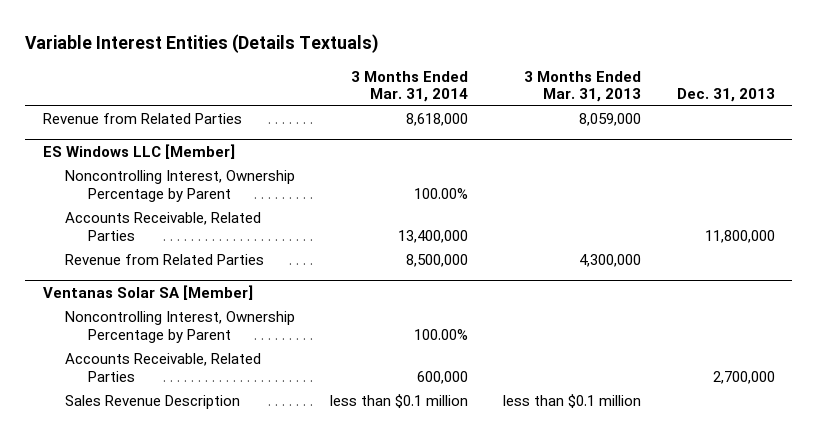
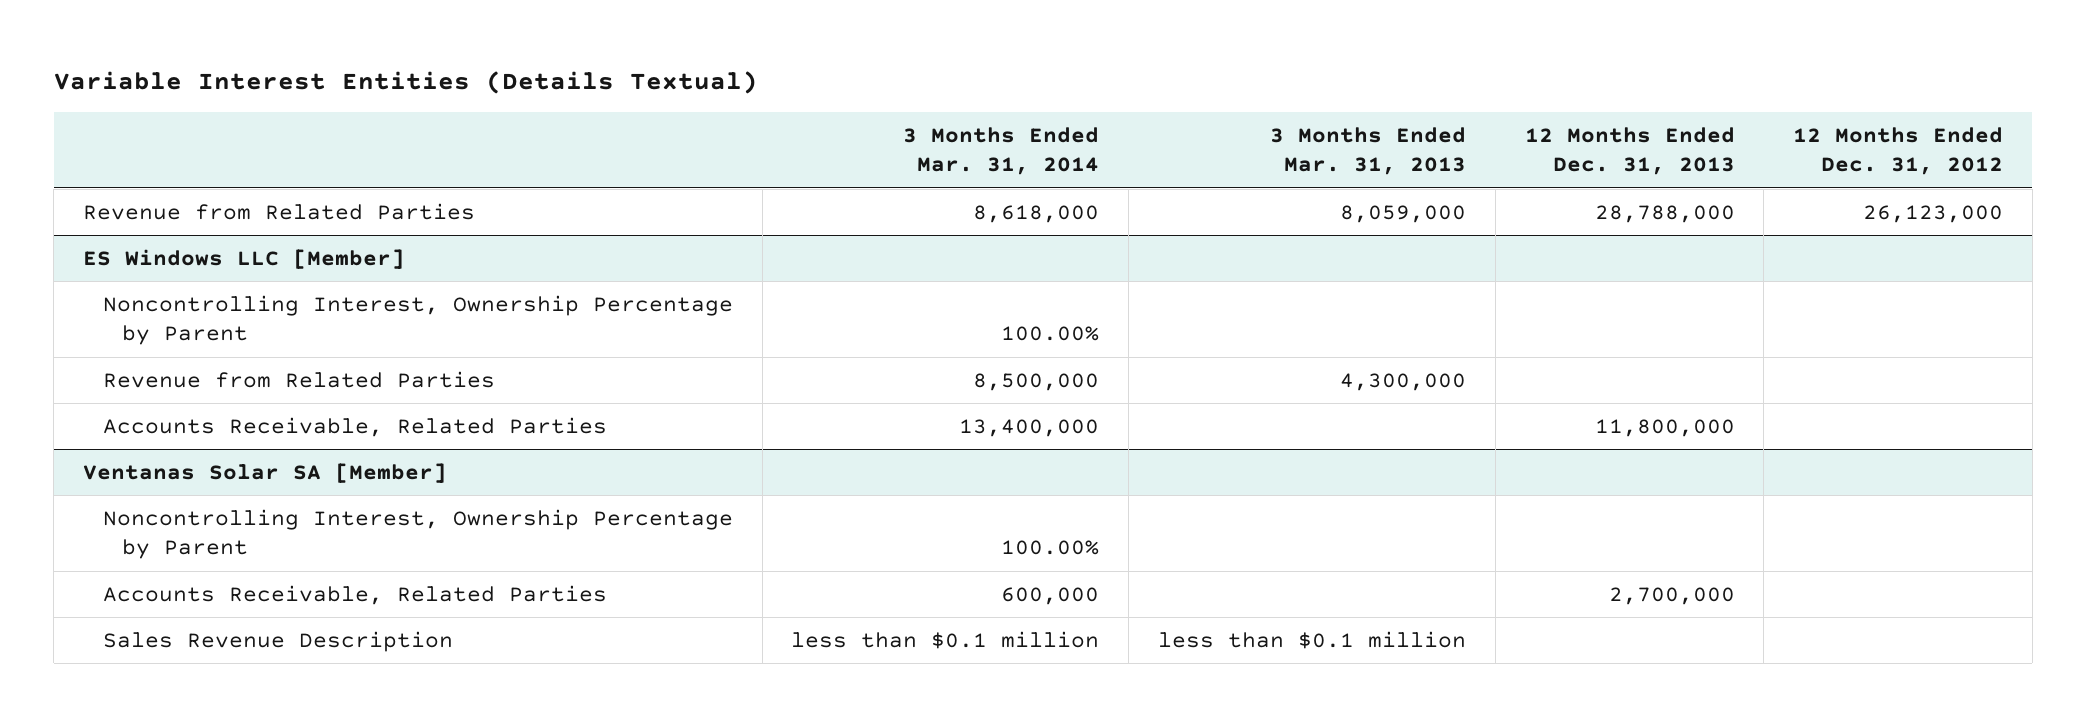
- Variable Interest Entities (Details Textuals)
+ Variable Interest Entities (Details Textual)
- | 3 Months Ended Mar. 31, 2014 | 3 Months Ended Mar. 31, 2013 | Dec. 31, 2013
+ | 3 Months Ended Mar. 31, 2014 | 3 Months Ended Mar. 31, 2013 | 12 Months Ended Dec. 31, 2013 | 12 Months Ended Dec. 31, 2012
@ ES Windows LLC [Member]
moved down: Accounts Receivable, Related Parties | 13,400,000 | | 11,800,000 |

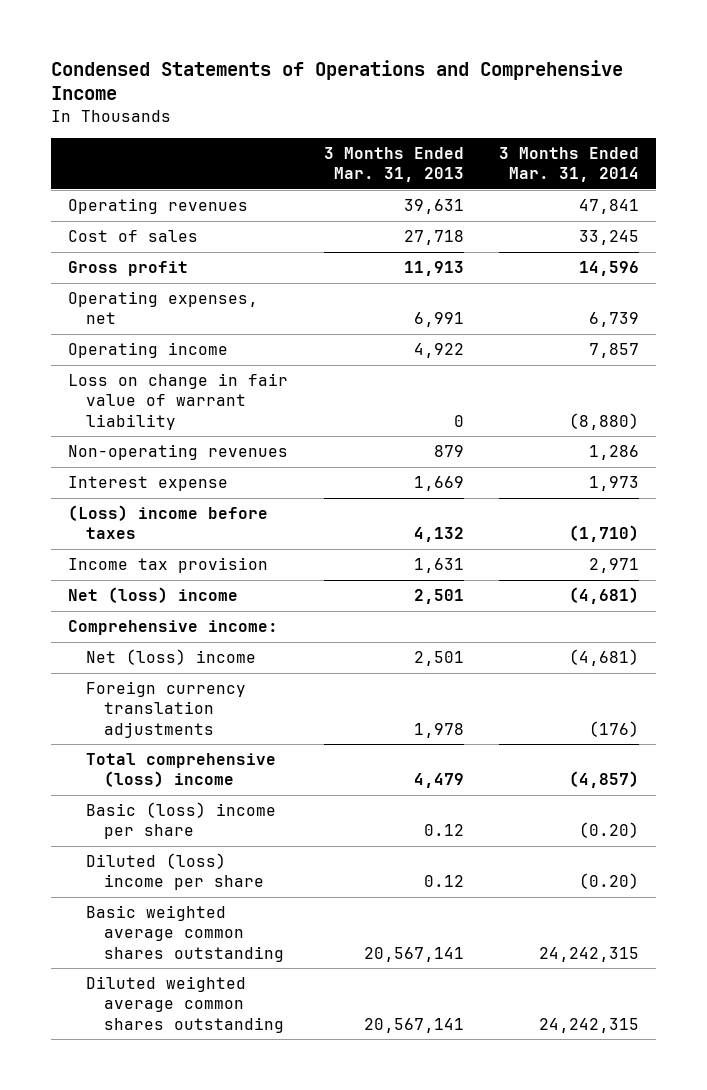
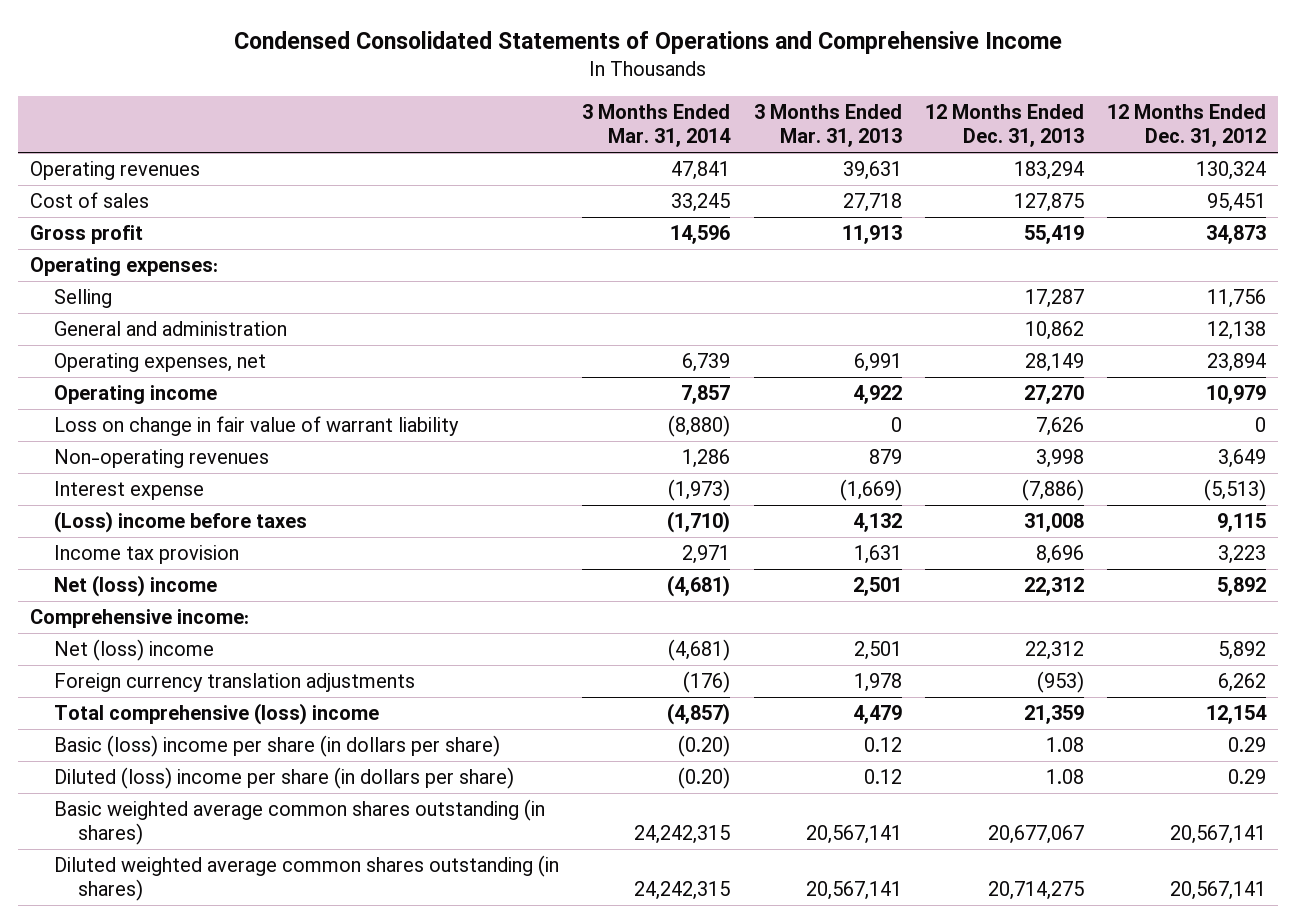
- Condensed Statements of Operations and Comprehensive Income
+ Condensed Consolidated Statements of Operations and Comprehensive Income
- | 3 Months Ended Mar. 31, 2013 | 3 Months Ended Mar. 31, 2014
+ | 3 Months Ended Mar. 31, 2014 | 3 Months Ended Mar. 31, 2013 | 12 Months Ended Dec. 31, 2013 | 12 Months Ended Dec. 31, 2012
+ Operating expenses:
+ Selling | | | 17,287 | 11,756
+ General and administration | | | 10,862 | 12,138
- Interest expense | 1,669 | 1,973
+ Interest expense | (1,973) | (1,669) | (7,886) | (5,513)
- Basic (loss) income per share | 0.12 | (0.20)
- Diluted (loss) income per share | 0.12 | (0.20)
- Basic weighted average common shares outstanding | 20,567,141 | 24,242,315
- Diluted weighted average common shares outstanding | 20,567,141 | 24,242,315
+ Basic (loss) income per share (in dollars per share) | (0.20) | 0.12 | 1.08 | 0.29
+ Diluted (loss) income per share (in dollars per share) | (0.20) | 0.12 | 1.08 | 0.29
+ Basic weighted average common shares outstanding (in shares) | 24,242,315 | 20,567,141 | 20,677,067 | 20,567,141
+ Diluted weighted average common shares outstanding (in shares) | 24,242,315 | 20,567,141 | 20,714,275 | 20,567,141

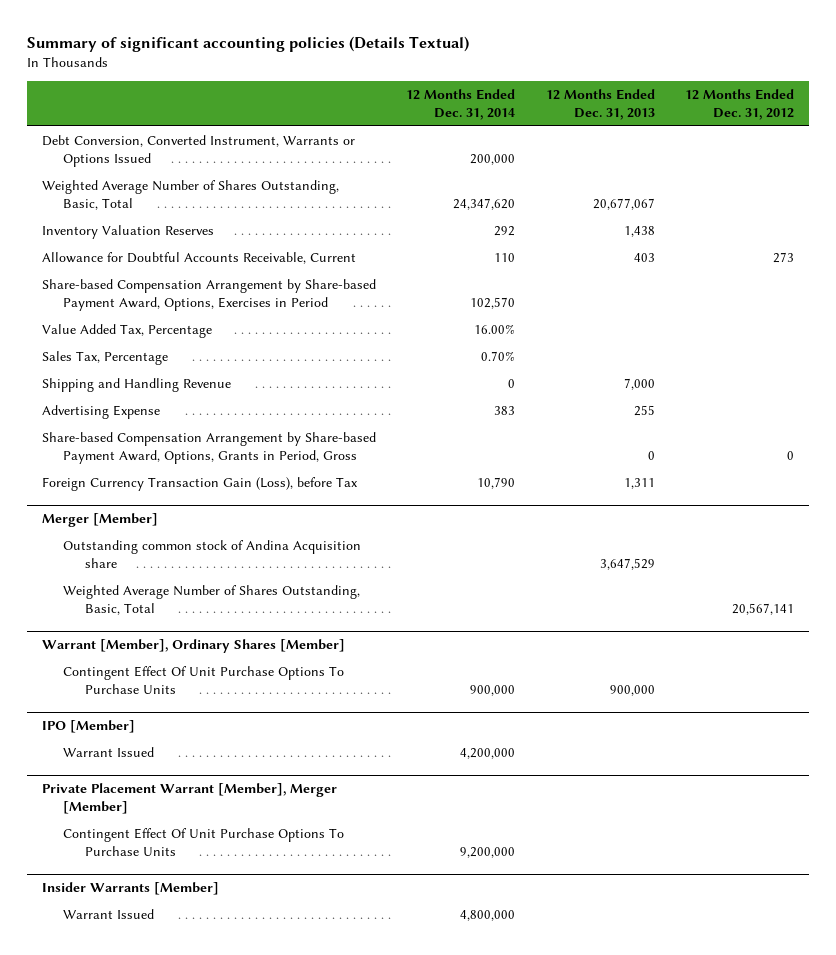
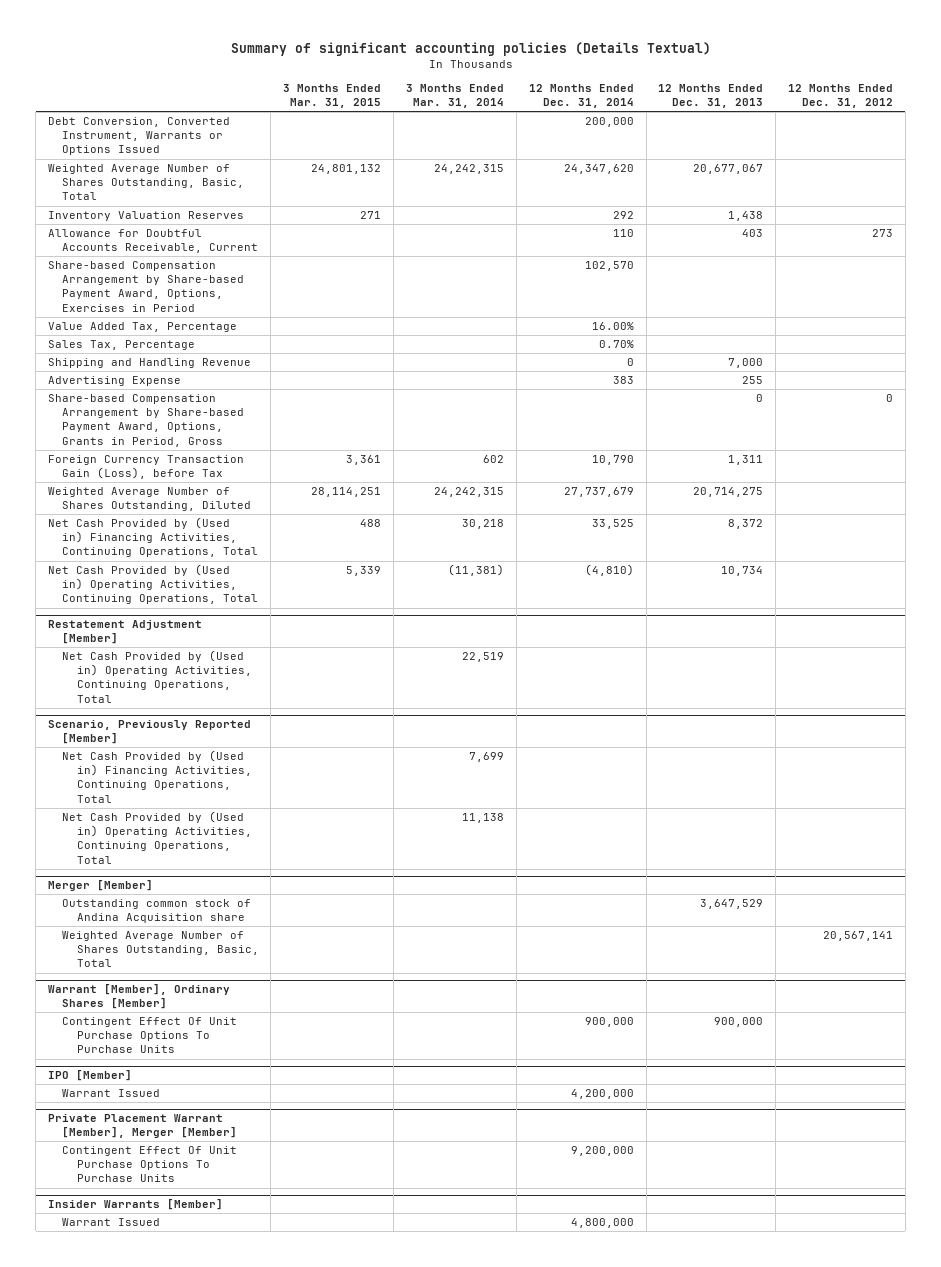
- | 12 Months Ended Dec. 31, 2014 | 12 Months Ended Dec. 31, 2013 | 12 Months Ended Dec. 31, 2012
+ | 3 Months Ended Mar. 31, 2015 | 3 Months Ended Mar. 31, 2014 | 12 Months Ended Dec. 31, 2014 | 12 Months Ended Dec. 31, 2013 | 12 Months Ended Dec. 31, 2012
+ Weighted Average Number of Shares Outstanding, Diluted | 28,114,251 | 24,242,315 | 27,737,679 | 20,714,275 |
+ Net Cash Provided by (Used in) Financing Activities, Continuing Operations, Total | 488 | 30,218 | 33,525 | 8,372 |
+ Net Cash Provided by (Used in) Operating Activities, Continuing Operations, Total | 5,339 | (11,381) | (4,810) | 10,734 |
+ Restatement Adjustment [Member]
+ Net Cash Provided by (Used in) Operating Activities, Continuing Operations, Total | | 22,519 | | |
+ Scenario, Previously Reported [Member]
+ Net Cash Provided by (Used in) Financing Activities, Continuing Operations, Total | | 7,699 | | |
+ Net Cash Provided by (Used in) Operating Activities, Continuing Operations, Total | | 11,138 | | |

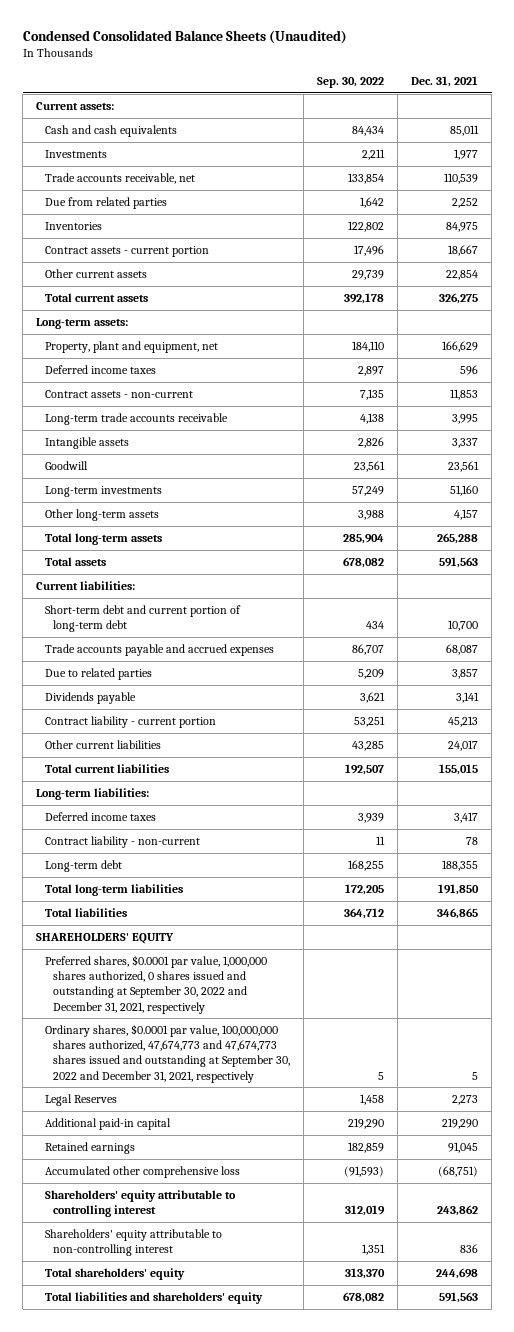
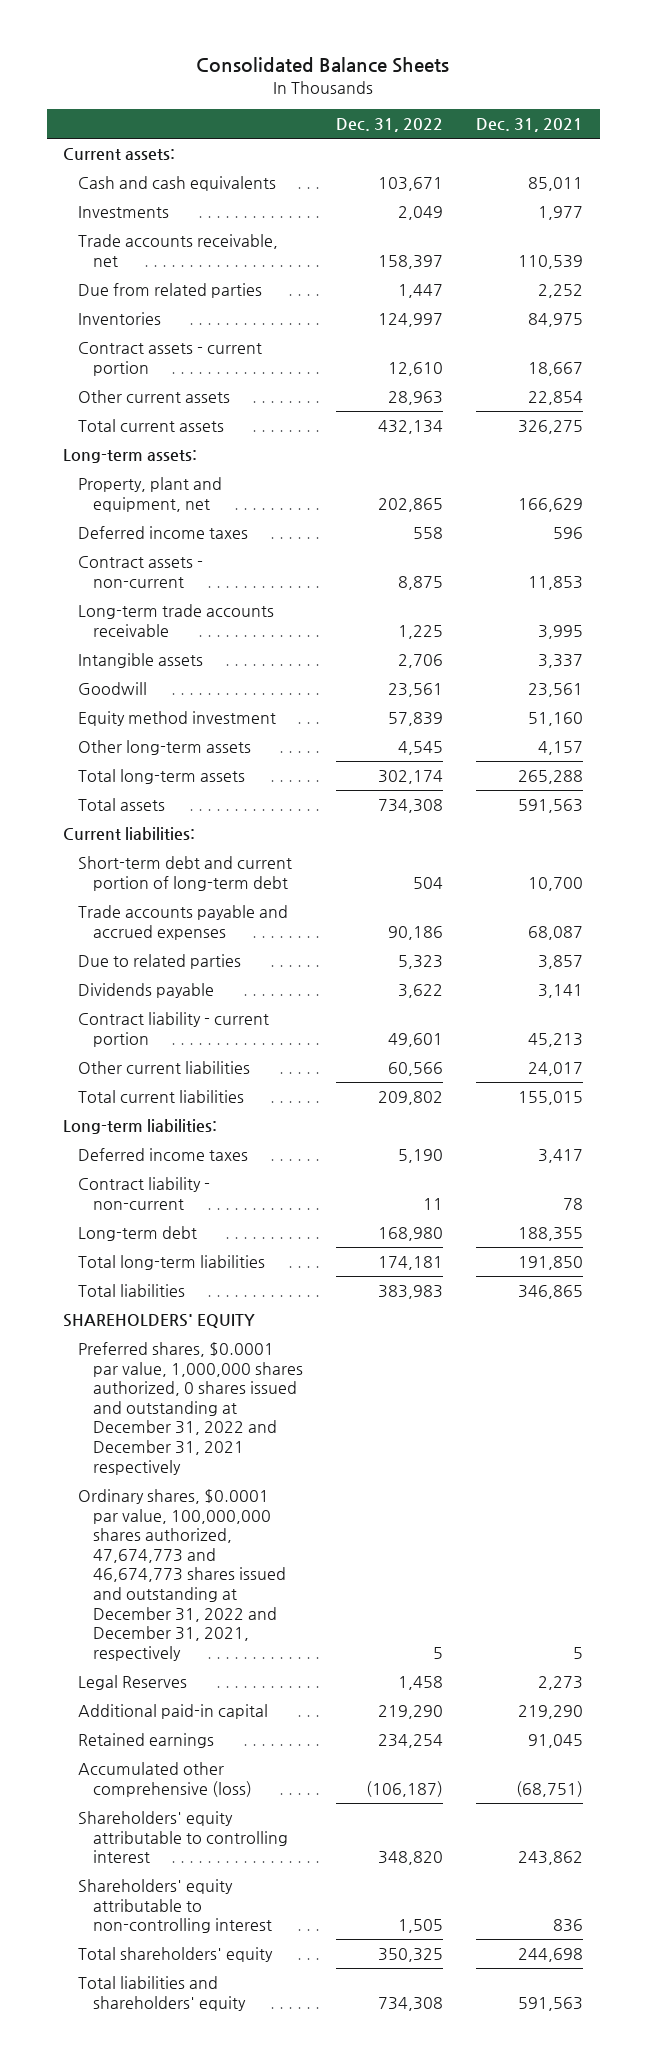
- Condensed Consolidated Balance Sheets (Unaudited)
+ Consolidated Balance Sheets
- | Sep. 30, 2022 | Dec. 31, 2021
+ | Dec. 31, 2022 | Dec. 31, 2021
- Long-term investments | 57,249 | 51,160
+ Equity method investment | 57,839 | 51,160
- Preferred shares, $0.0001 par value, 1,000,000 shares authorized, 0 shares issued and outstanding at September 30, 2022 and December 31, 2021, respectively
- Ordinary shares, $0.0001 par value, 100,000,000 shares authorized, 47,674,773 and 47,674,773 shares issued and outstanding at September 30, 2022 and December 31, 2021, respectively | 5 | 5
+ Preferred shares, $0.0001 par value, 1,000,000 shares authorized, 0 shares issued and outstanding at December 31, 2022 and December 31, 2021 respectively
+ Ordinary shares, $0.0001 par value, 100,000,000 shares authorized, 47,674,773 and 46,674,773 shares issued and outstanding at December 31, 2022 and December 31, 2021, respectively | 5 | 5
- Accumulated other comprehensive loss | (91,593) | (68,751)
+ Accumulated other comprehensive (loss) | (106,187) | (68,751)

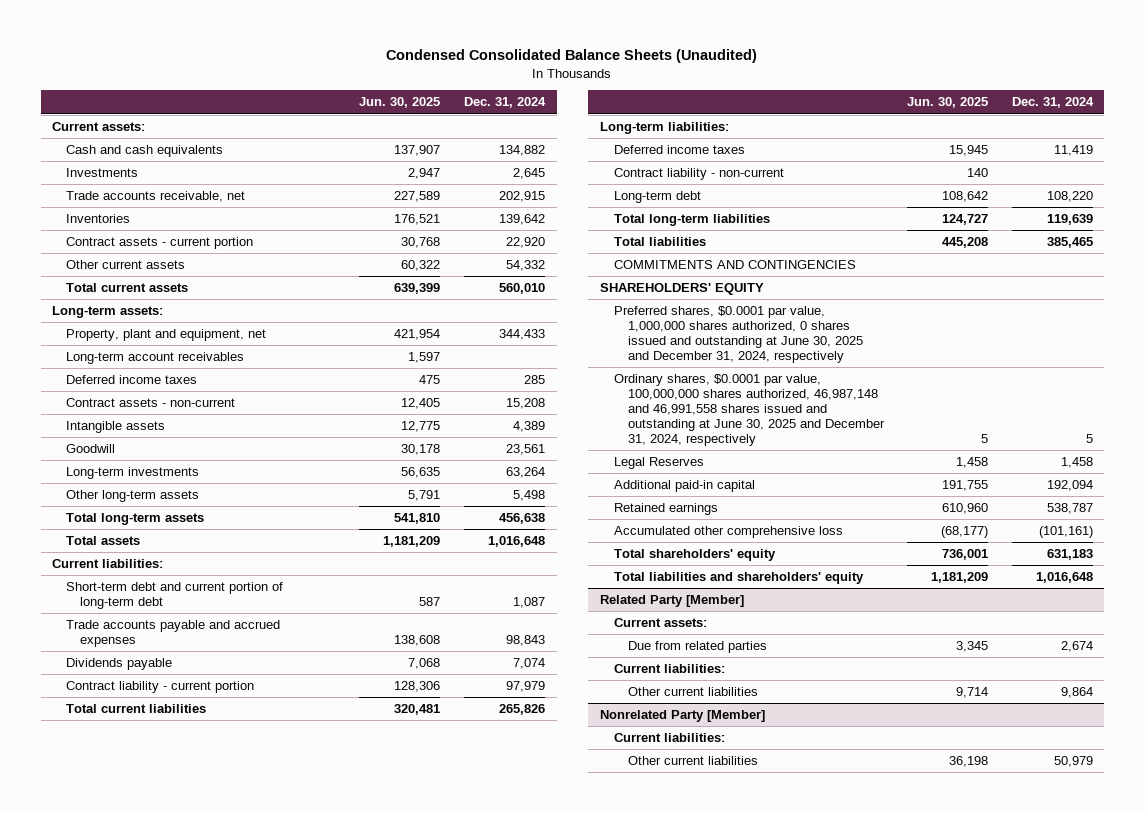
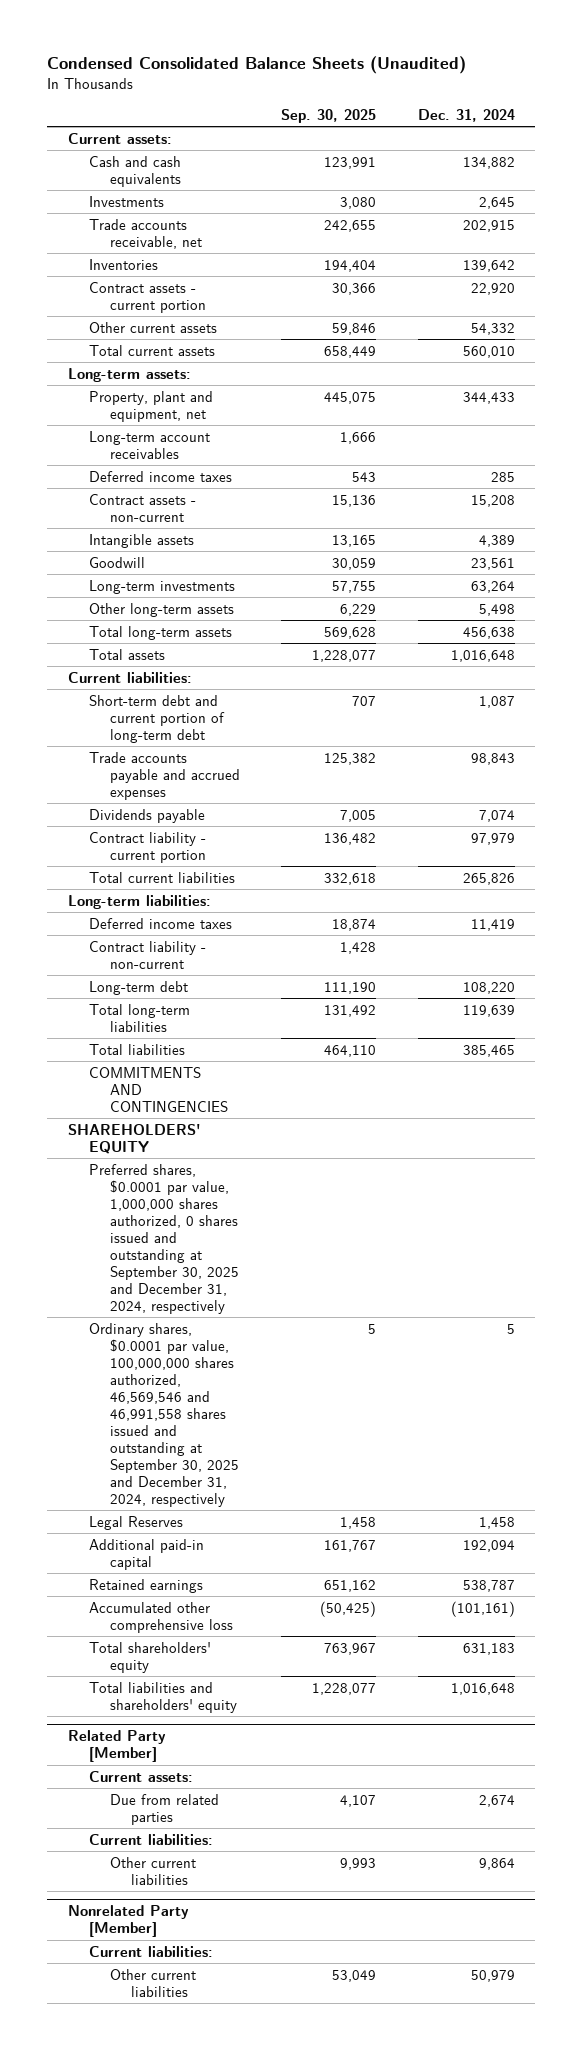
- | Jun. 30, 2025 | Dec. 31, 2024
+ | Sep. 30, 2025 | Dec. 31, 2024
- Preferred shares, $0.0001 par value, 1,000,000 shares authorized, 0 shares issued and outstanding at June 30, 2025 and December 31, 2024, respectively
- Ordinary shares, $0.0001 par value, 100,000,000 shares authorized, 46,987,148 and 46,991,558 shares issued and outstanding at June 30, 2025 and December 31, 2024, respectively | 5 | 5
+ Preferred shares, $0.0001 par value, 1,000,000 shares authorized, 0 shares issued and outstanding at September 30, 2025 and December 31, 2024, respectively
+ Ordinary shares, $0.0001 par value, 100,000,000 shares authorized, 46,569,546 and 46,991,558 shares issued and outstanding at September 30, 2025 and December 31, 2024, respectively | 5 | 5

